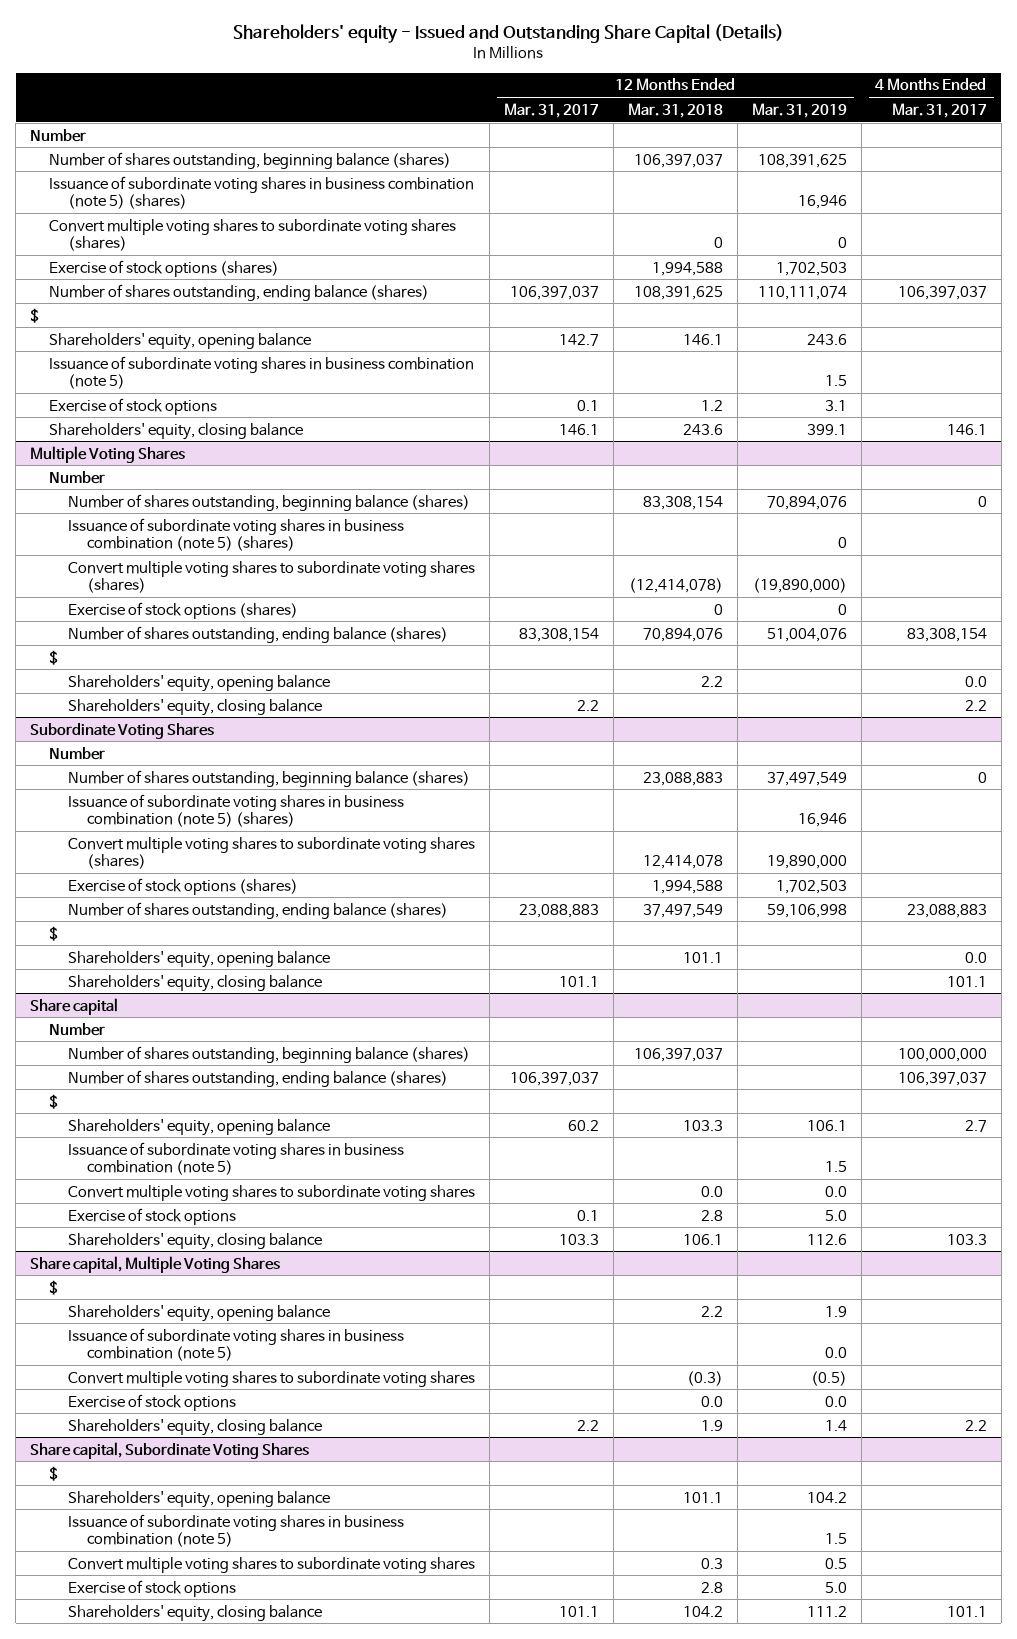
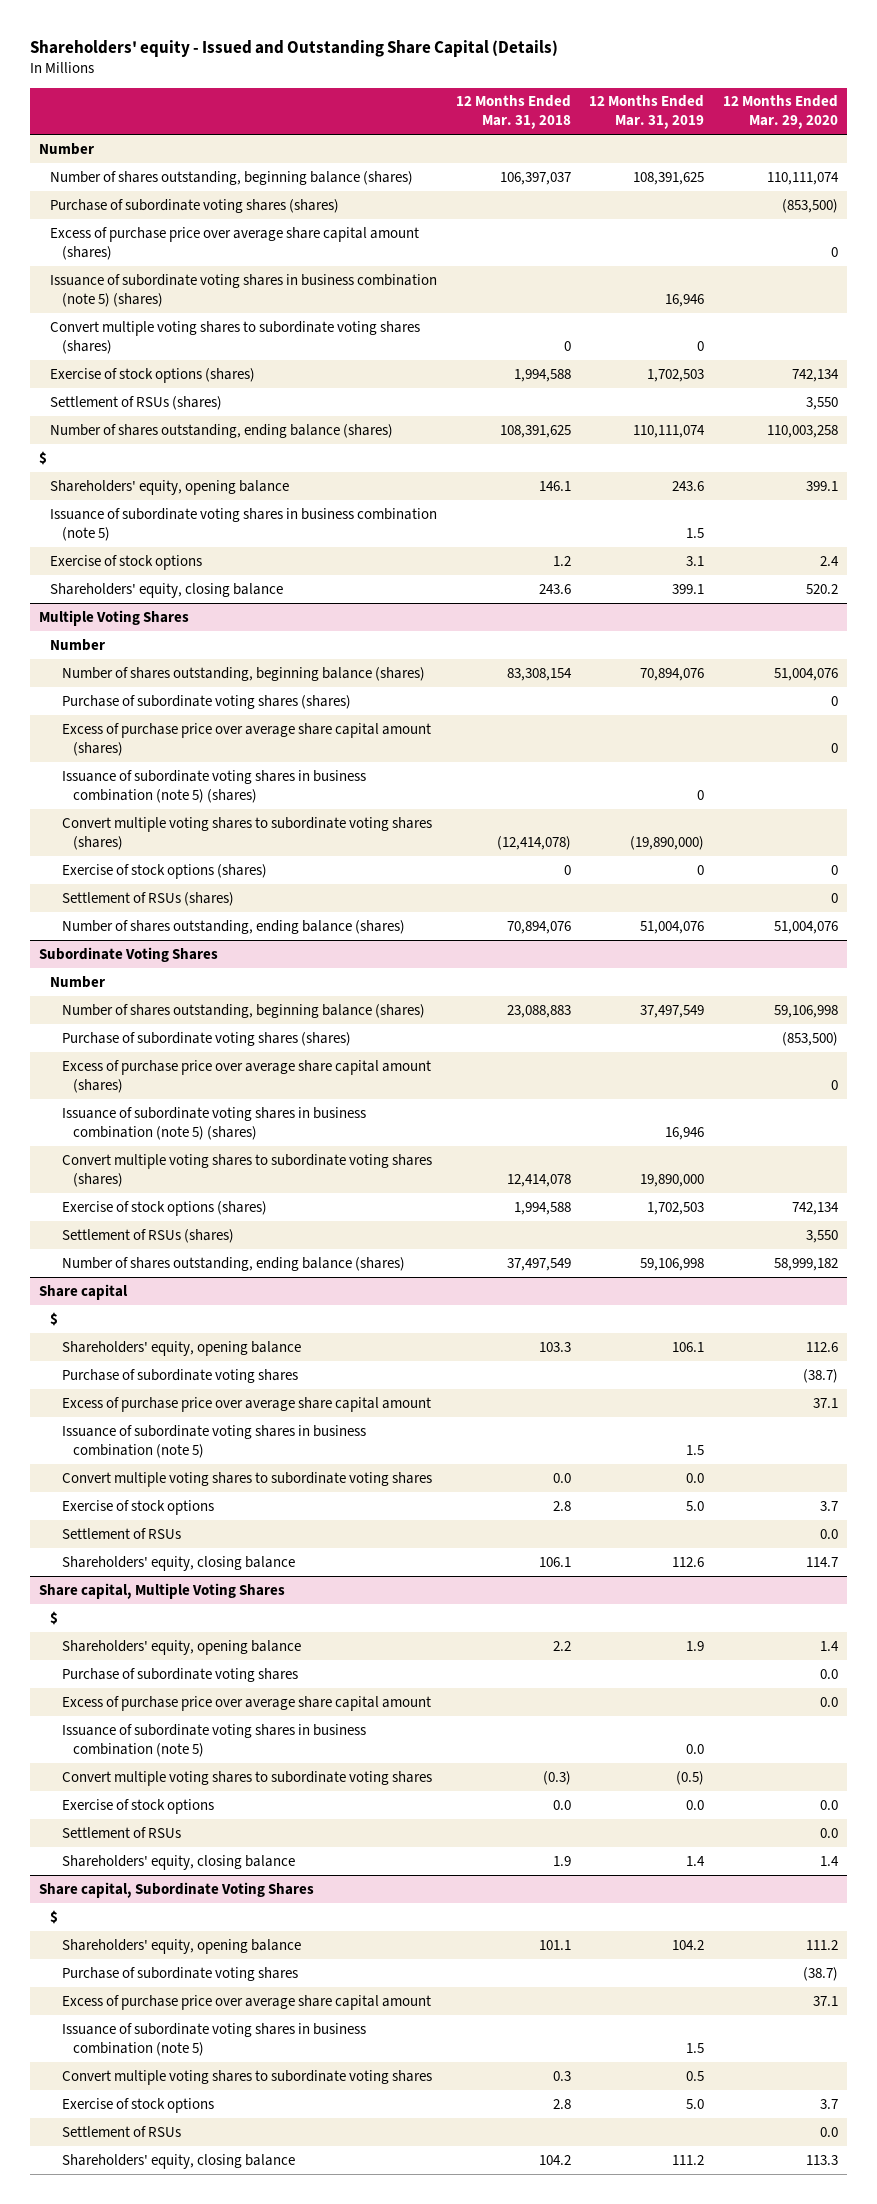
- | 12 Months Ended Mar. 31, 2017 | 12 Months Ended Mar. 31, 2018 | 12 Months Ended Mar. 31, 2019 | 4 Months Ended Mar. 31, 2017
+ | 12 Months Ended Mar. 31, 2018 | 12 Months Ended Mar. 31, 2019 | 12 Months Ended Mar. 29, 2020
+ Purchase of subordinate voting shares (shares) | | | (853,500)
+ Excess of purchase price over average share capital amount (shares) | | | 0
+ Settlement of RSUs (shares) | | | 3,550
@ Multiple Voting Shares
+ Purchase of subordinate voting shares (shares) | | | 0
+ Excess of purchase price over average share capital amount (shares) | | | 0
+ Settlement of RSUs (shares) | | | 0
- $
- Shareholders' equity, opening balance | | 2.2 | | 0.0
- Shareholders' equity, closing balance | 2.2 | | | 2.2
@ Subordinate Voting Shares
+ Purchase of subordinate voting shares (shares) | | | (853,500)
+ Excess of purchase price over average share capital amount (shares) | | | 0
+ Settlement of RSUs (shares) | | | 3,550
- $
- Shareholders' equity, opening balance | | 101.1 | | 0.0
- Shareholders' equity, closing balance | 101.1 | | | 101.1
@ Share capital
- Number
- Number of shares outstanding, beginning balance (shares) | | 106,397,037 | | 100,000,000
- Number of shares outstanding, ending balance (shares) | 106,397,037 | | | 106,397,037
+ Purchase of subordinate voting shares | | | (38.7)
+ Excess of purchase price over average share capital amount | | | 37.1
+ Settlement of RSUs | | | 0.0
@ Share capital, Multiple Voting Shares
+ Purchase of subordinate voting shares | | | 0.0
+ Excess of purchase price over average share capital amount | | | 0.0
+ Settlement of RSUs | | | 0.0
@ Share capital, Subordinate Voting Shares
+ Purchase of subordinate voting shares | | | (38.7)
+ Excess of purchase price over average share capital amount | | | 37.1
+ Settlement of RSUs | | | 0.0

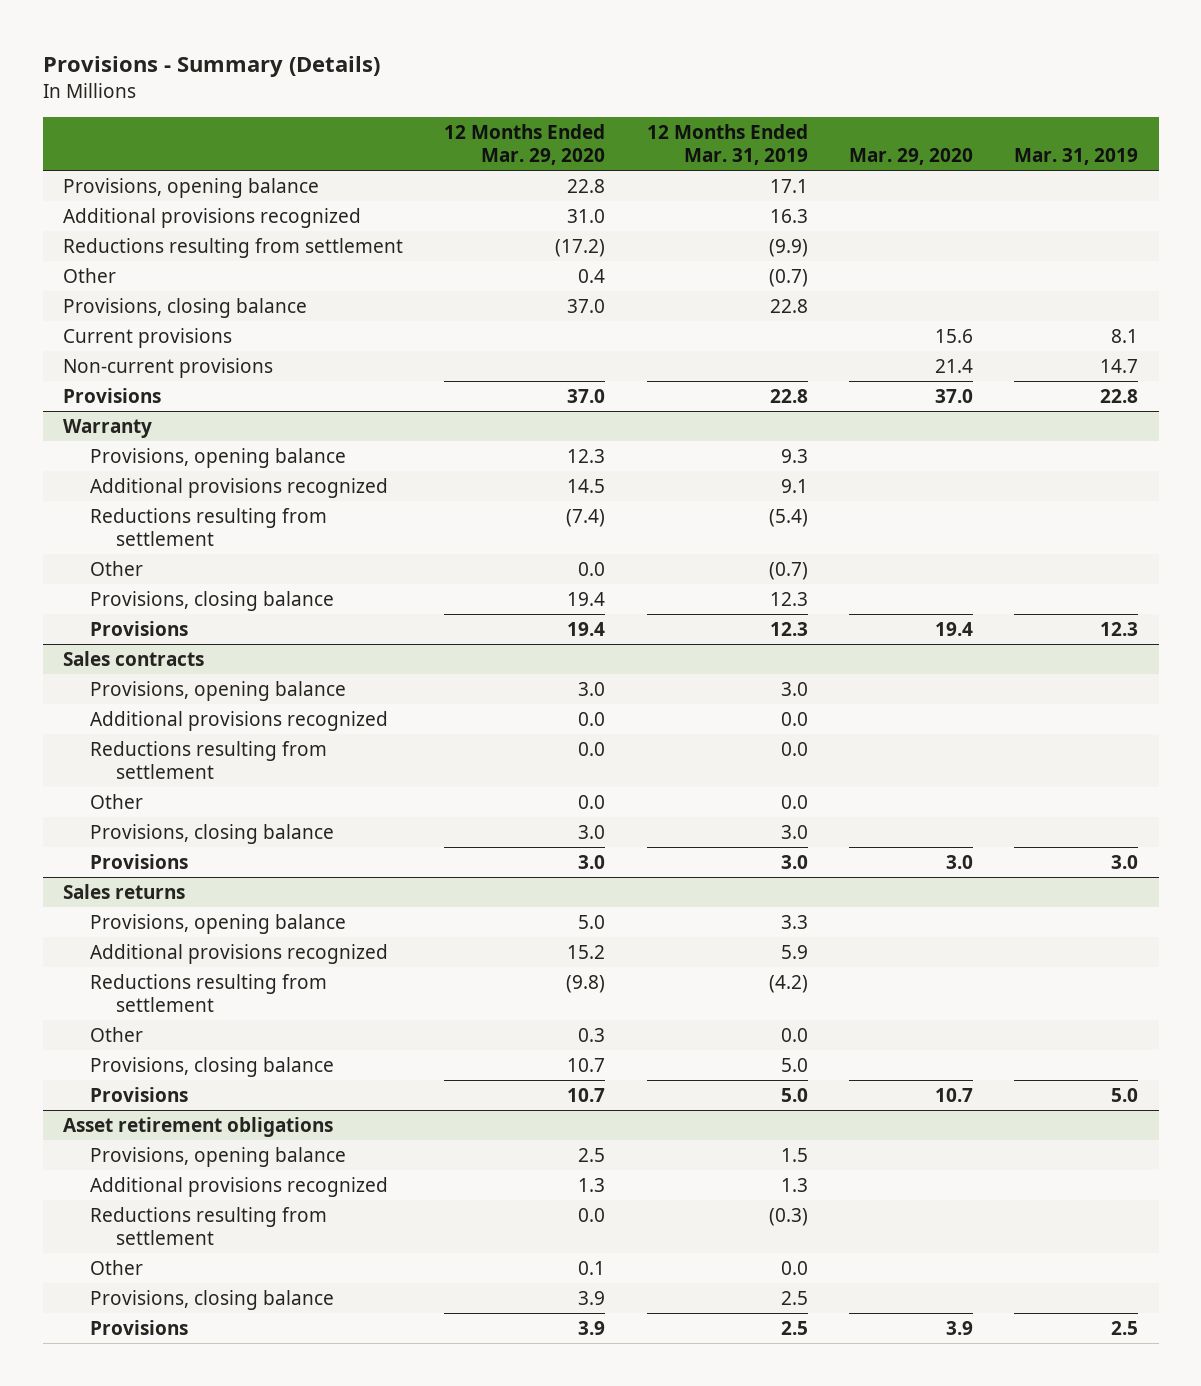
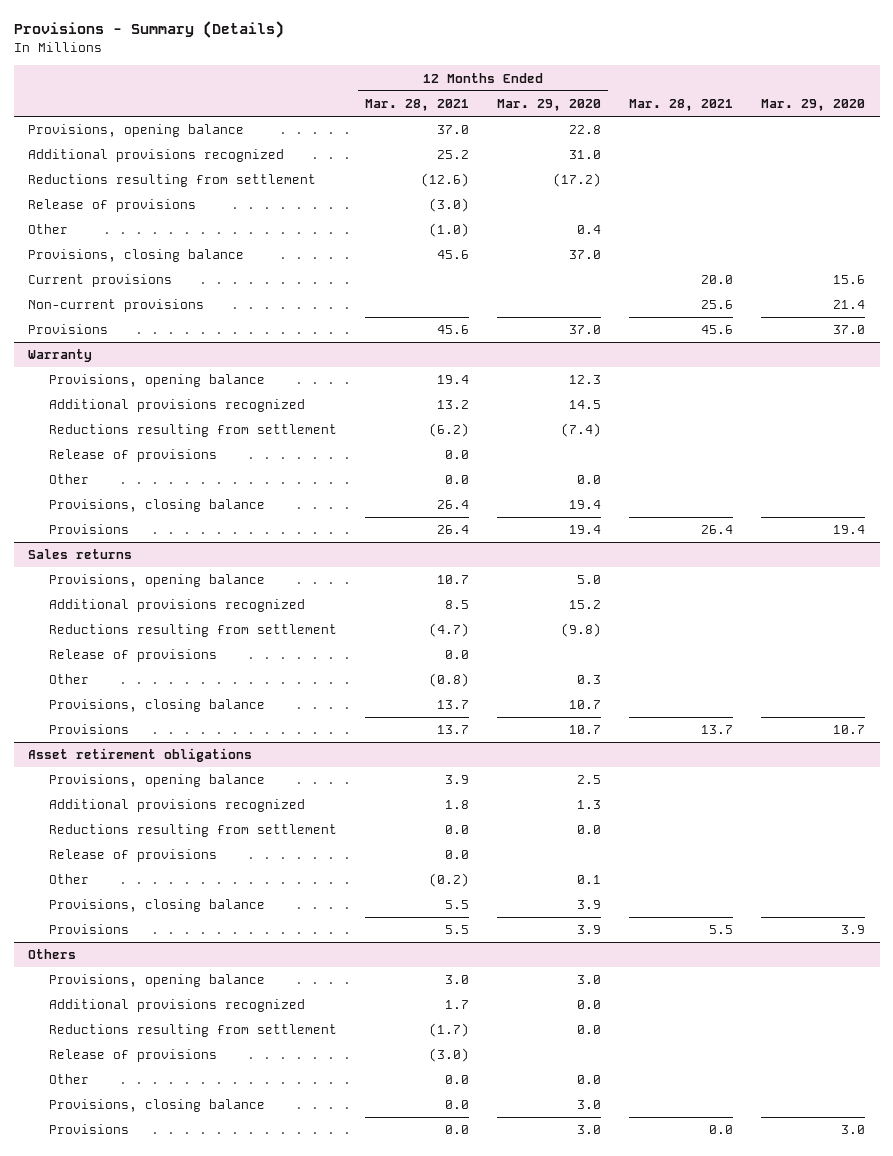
- | 12 Months Ended Mar. 29, 2020 | 12 Months Ended Mar. 31, 2019 | Mar. 29, 2020 | Mar. 31, 2019
+ | 12 Months Ended Mar. 28, 2021 | 12 Months Ended Mar. 29, 2020 | Mar. 28, 2021 | Mar. 29, 2020
+ Release of provisions | (3.0) | | |
@ Warranty
+ Release of provisions | 0.0 | | |
- Sales contracts
- Provisions, opening balance | 3.0 | 3.0 | |
- Additional provisions recognized | 0.0 | 0.0 | |
- Reductions resulting from settlement | 0.0 | 0.0 | |
- Other | 0.0 | 0.0 | |
- Provisions, closing balance | 3.0 | 3.0 | |
- Provisions | 3.0 | 3.0 | 3.0 | 3.0
@ Sales returns
+ Release of provisions | 0.0 | | |
@ Asset retirement obligations
+ Release of provisions | 0.0 | | |
+ Others
+ Provisions, opening balance | 3.0 | 3.0 | |
+ Additional provisions recognized | 1.7 | 0.0 | |
+ Reductions resulting from settlement | (1.7) | 0.0 | |
+ Release of provisions | (3.0) | | |
+ Other | 0.0 | 0.0 | |
+ Provisions, closing balance | 0.0 | 3.0 | |
+ Provisions | 0.0 | 3.0 | 0.0 | 3.0

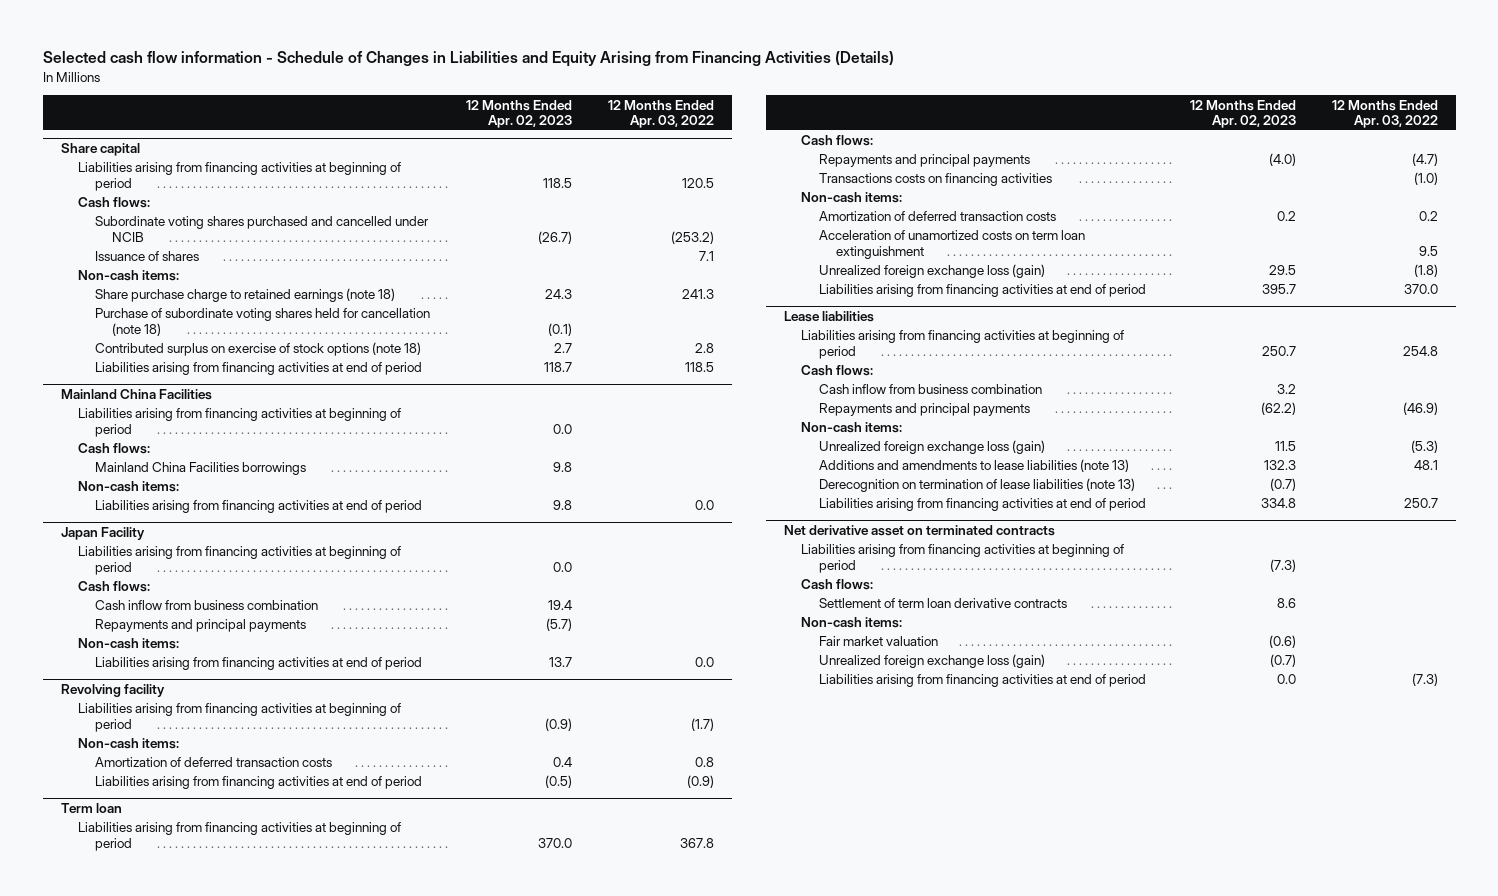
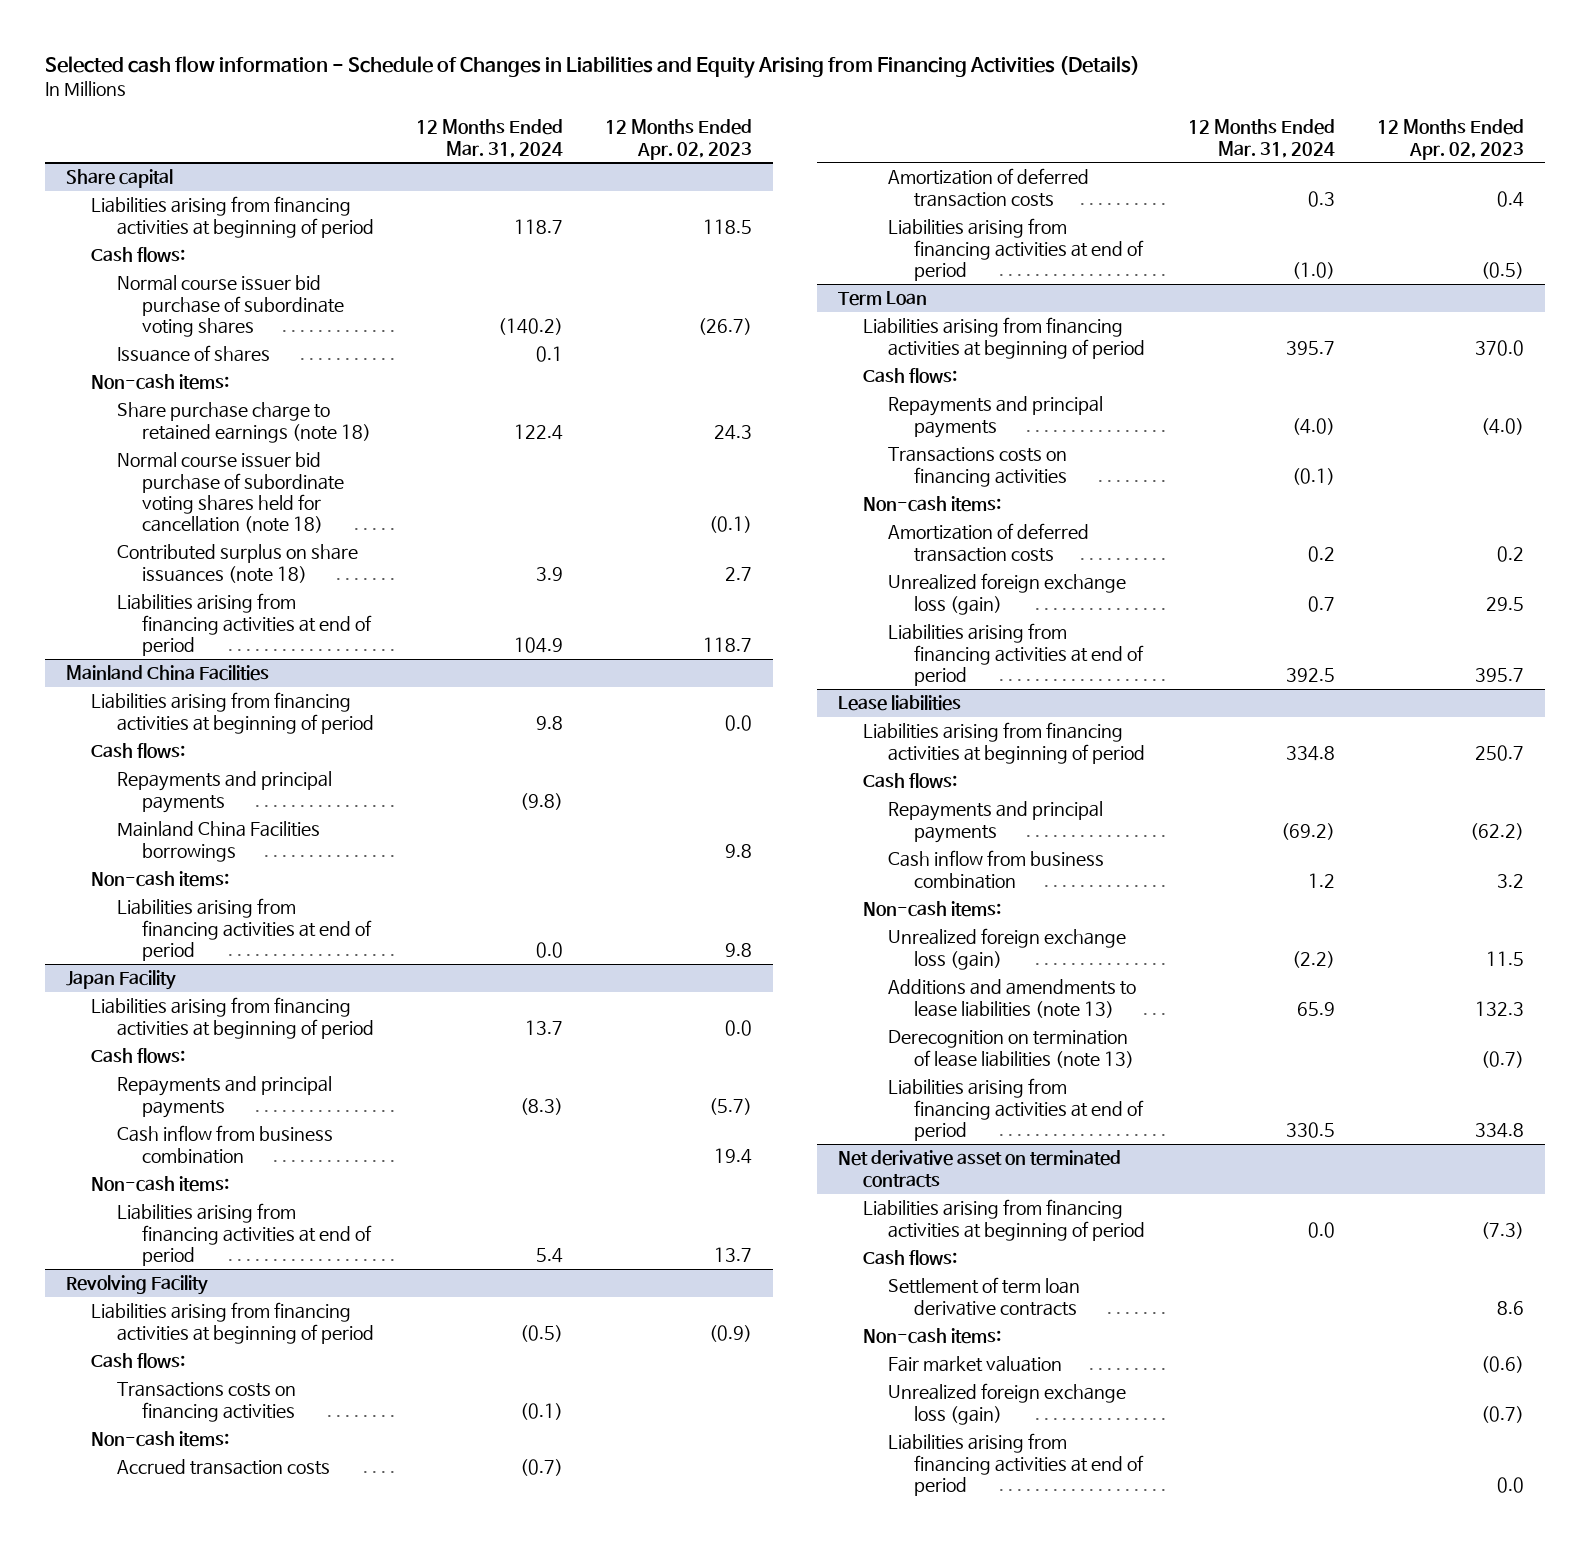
- | 12 Months Ended Apr. 02, 2023 | 12 Months Ended Apr. 03, 2022
+ | 12 Months Ended Mar. 31, 2024 | 12 Months Ended Apr. 02, 2023
@ Share capital
- Subordinate voting shares purchased and cancelled under NCIB | (26.7) | (253.2)
+ Normal course issuer bid purchase of subordinate voting shares | (140.2) | (26.7)
- Purchase of subordinate voting shares held for cancellation (note 18) | (0.1) |
- Contributed surplus on exercise of stock options (note 18) | 2.7 | 2.8
+ Normal course issuer bid purchase of subordinate voting shares held for cancellation (note 18) | | (0.1)
+ Contributed surplus on share issuances (note 18) | 3.9 | 2.7
@ Mainland China Facilities
+ Repayments and principal payments | (9.8) |
@ Japan Facility
moved down: Cash inflow from business combination | | 19.4
- Revolving facility
+ Revolving Facility
+ Cash flows:
+ Transactions costs on financing activities | (0.1) |
+ Accrued transaction costs | (0.7) |
- Term loan
+ Term Loan
- Acceleration of unamortized costs on term loan extinguishment | | 9.5
@ Lease liabilities
moved down: Cash inflow from business combination | 1.2 | 3.2

